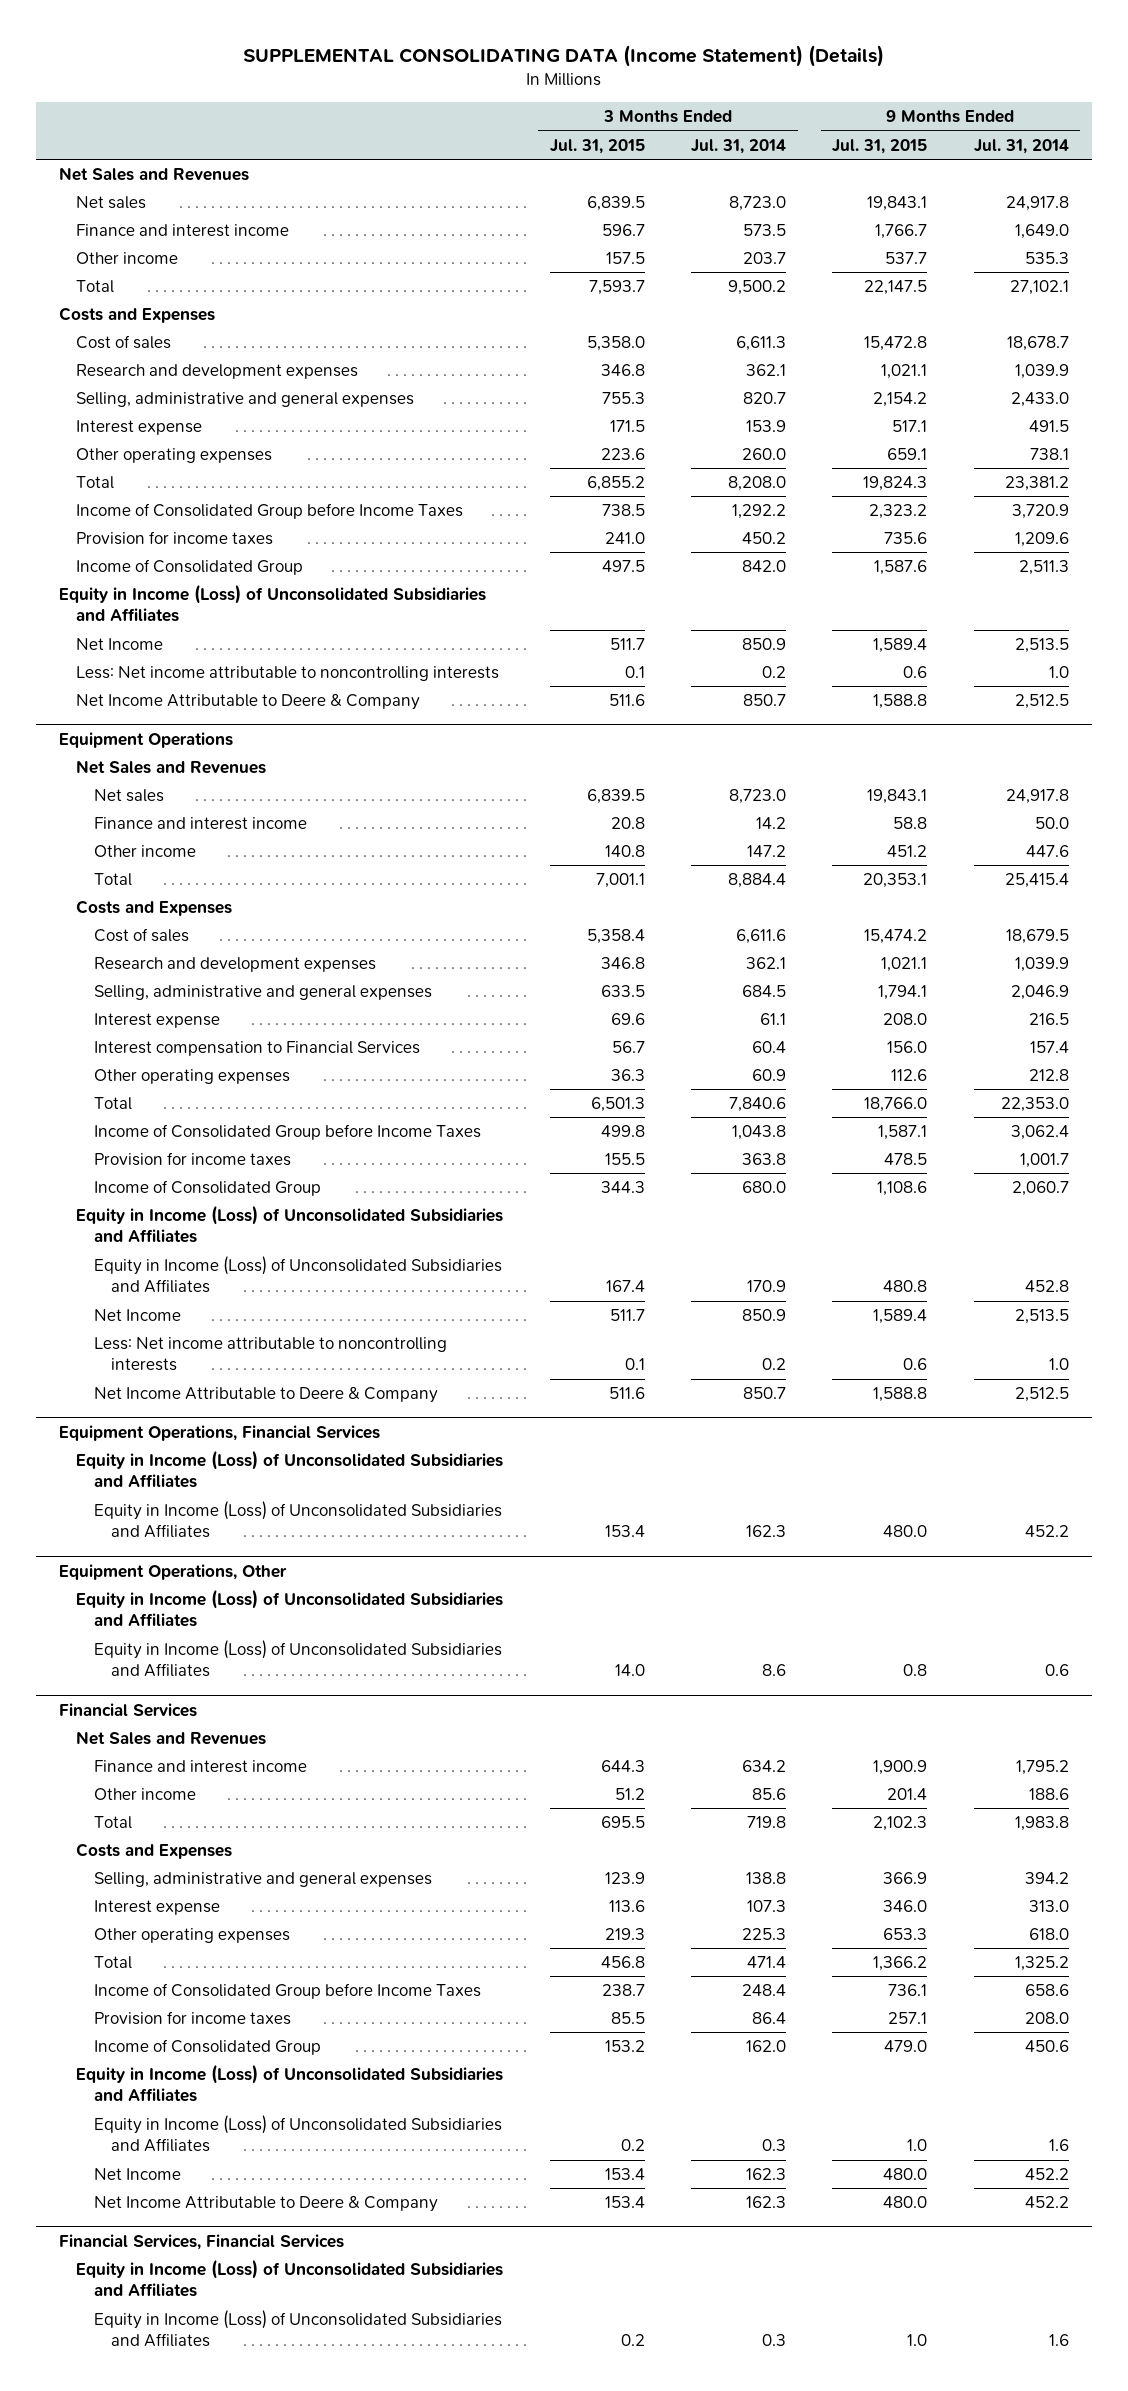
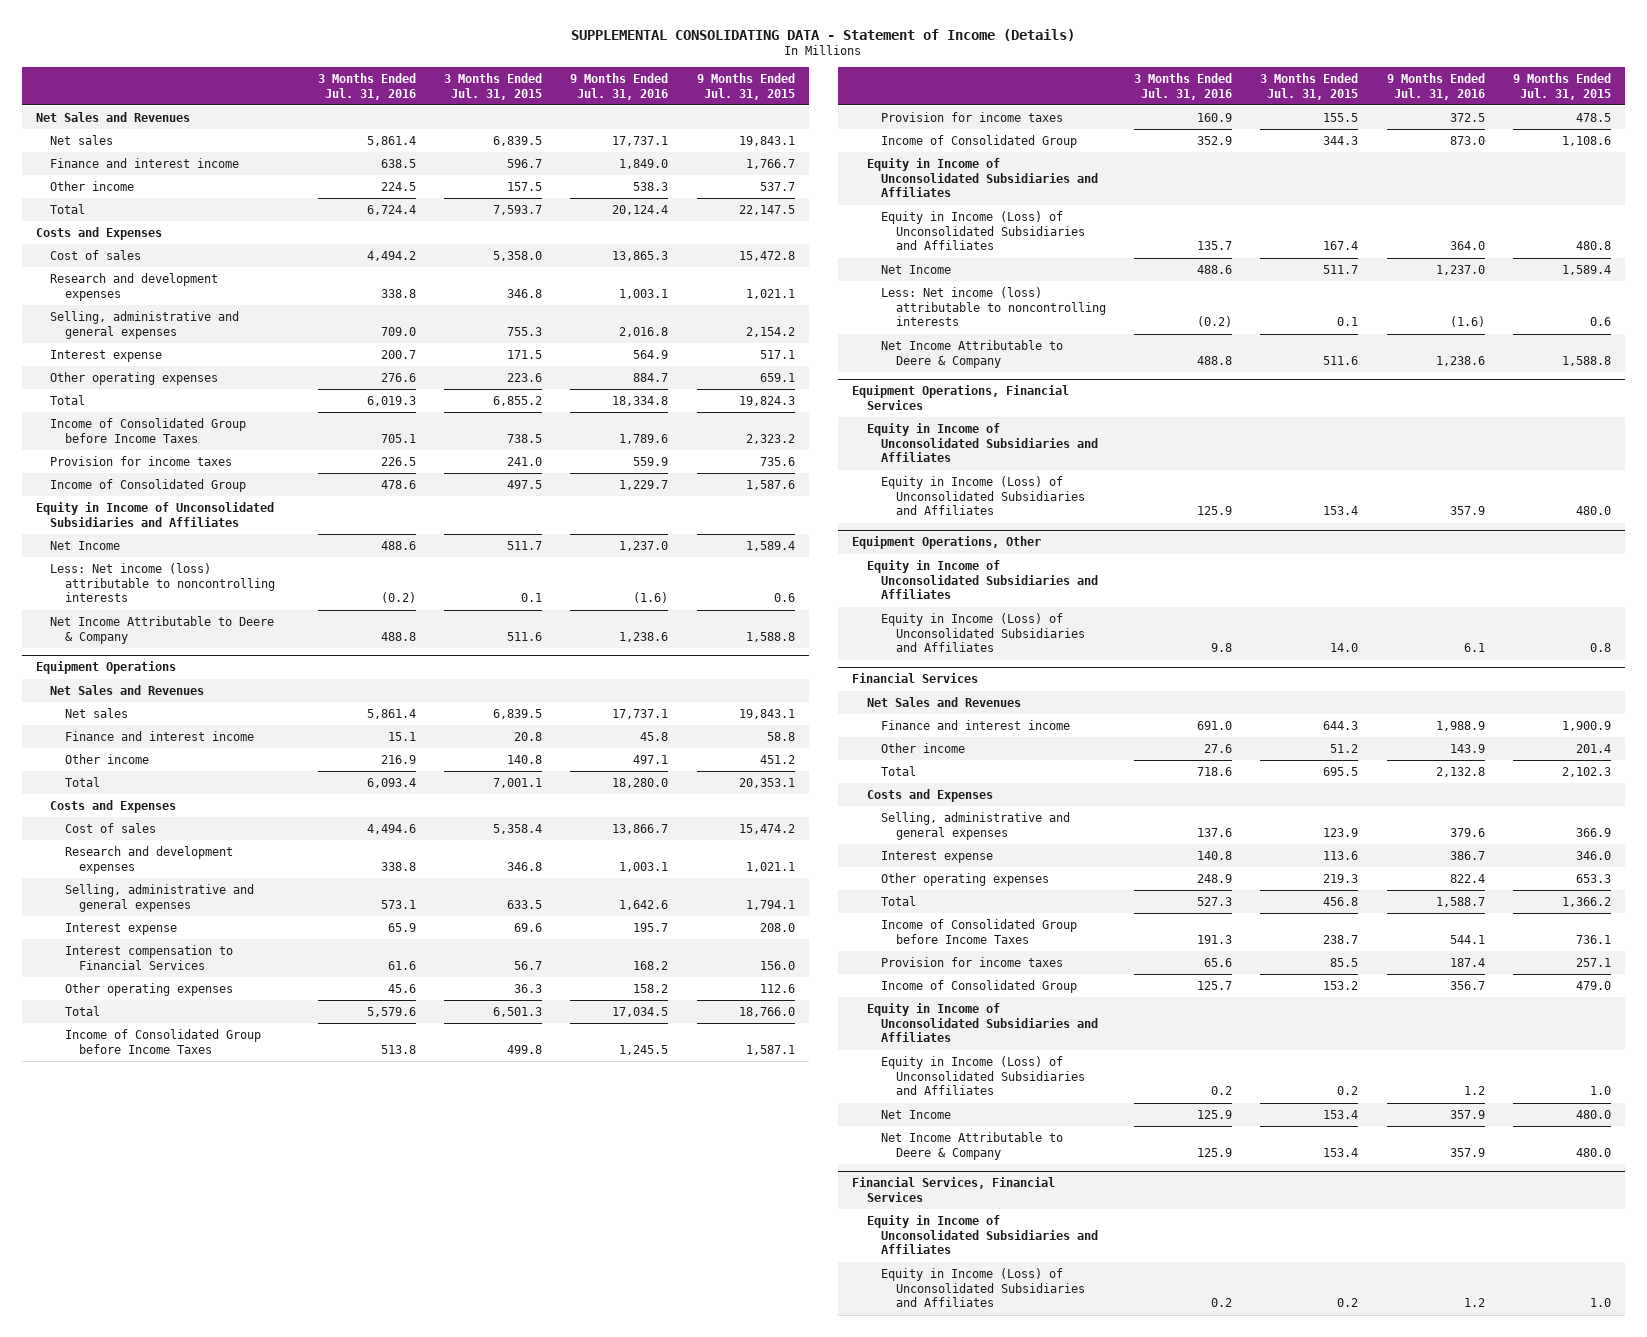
- SUPPLEMENTAL CONSOLIDATING DATA (Income Statement) (Details)
+ SUPPLEMENTAL CONSOLIDATING DATA - Statement of Income (Details)
- | 3 Months Ended Jul. 31, 2015 | 3 Months Ended Jul. 31, 2014 | 9 Months Ended Jul. 31, 2015 | 9 Months Ended Jul. 31, 2014
+ | 3 Months Ended Jul. 31, 2016 | 3 Months Ended Jul. 31, 2015 | 9 Months Ended Jul. 31, 2016 | 9 Months Ended Jul. 31, 2015
- Equity in Income (Loss) of Unconsolidated Subsidiaries and Affiliates
+ Equity in Income of Unconsolidated Subsidiaries and Affiliates
- Less: Net income attributable to noncontrolling interests | 0.1 | 0.2 | 0.6 | 1.0
+ Less: Net income (loss) attributable to noncontrolling interests | (0.2) | 0.1 | (1.6) | 0.6
@ Equipment Operations
- Equity in Income (Loss) of Unconsolidated Subsidiaries and Affiliates
+ Equity in Income of Unconsolidated Subsidiaries and Affiliates
- Less: Net income attributable to noncontrolling interests | 0.1 | 0.2 | 0.6 | 1.0
+ Less: Net income (loss) attributable to noncontrolling interests | (0.2) | 0.1 | (1.6) | 0.6
@ Equipment Operations, Financial Services
- Equity in Income (Loss) of Unconsolidated Subsidiaries and Affiliates
+ Equity in Income of Unconsolidated Subsidiaries and Affiliates
@ Equipment Operations, Other
- Equity in Income (Loss) of Unconsolidated Subsidiaries and Affiliates
+ Equity in Income of Unconsolidated Subsidiaries and Affiliates
@ Financial Services
- Equity in Income (Loss) of Unconsolidated Subsidiaries and Affiliates
+ Equity in Income of Unconsolidated Subsidiaries and Affiliates
@ Financial Services, Financial Services
- Equity in Income (Loss) of Unconsolidated Subsidiaries and Affiliates
+ Equity in Income of Unconsolidated Subsidiaries and Affiliates

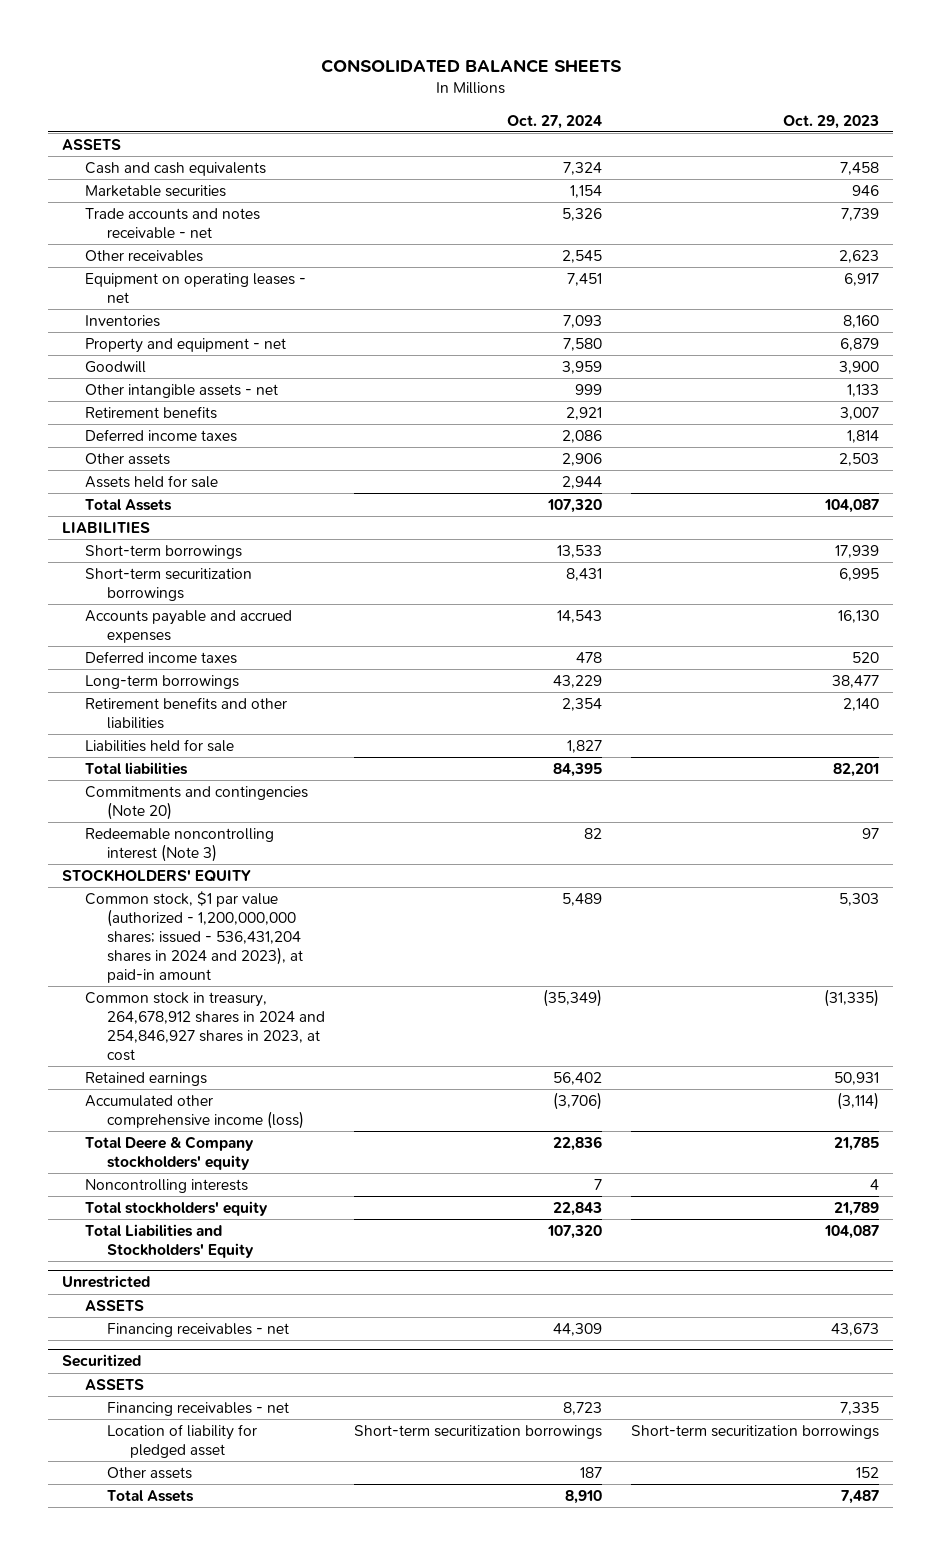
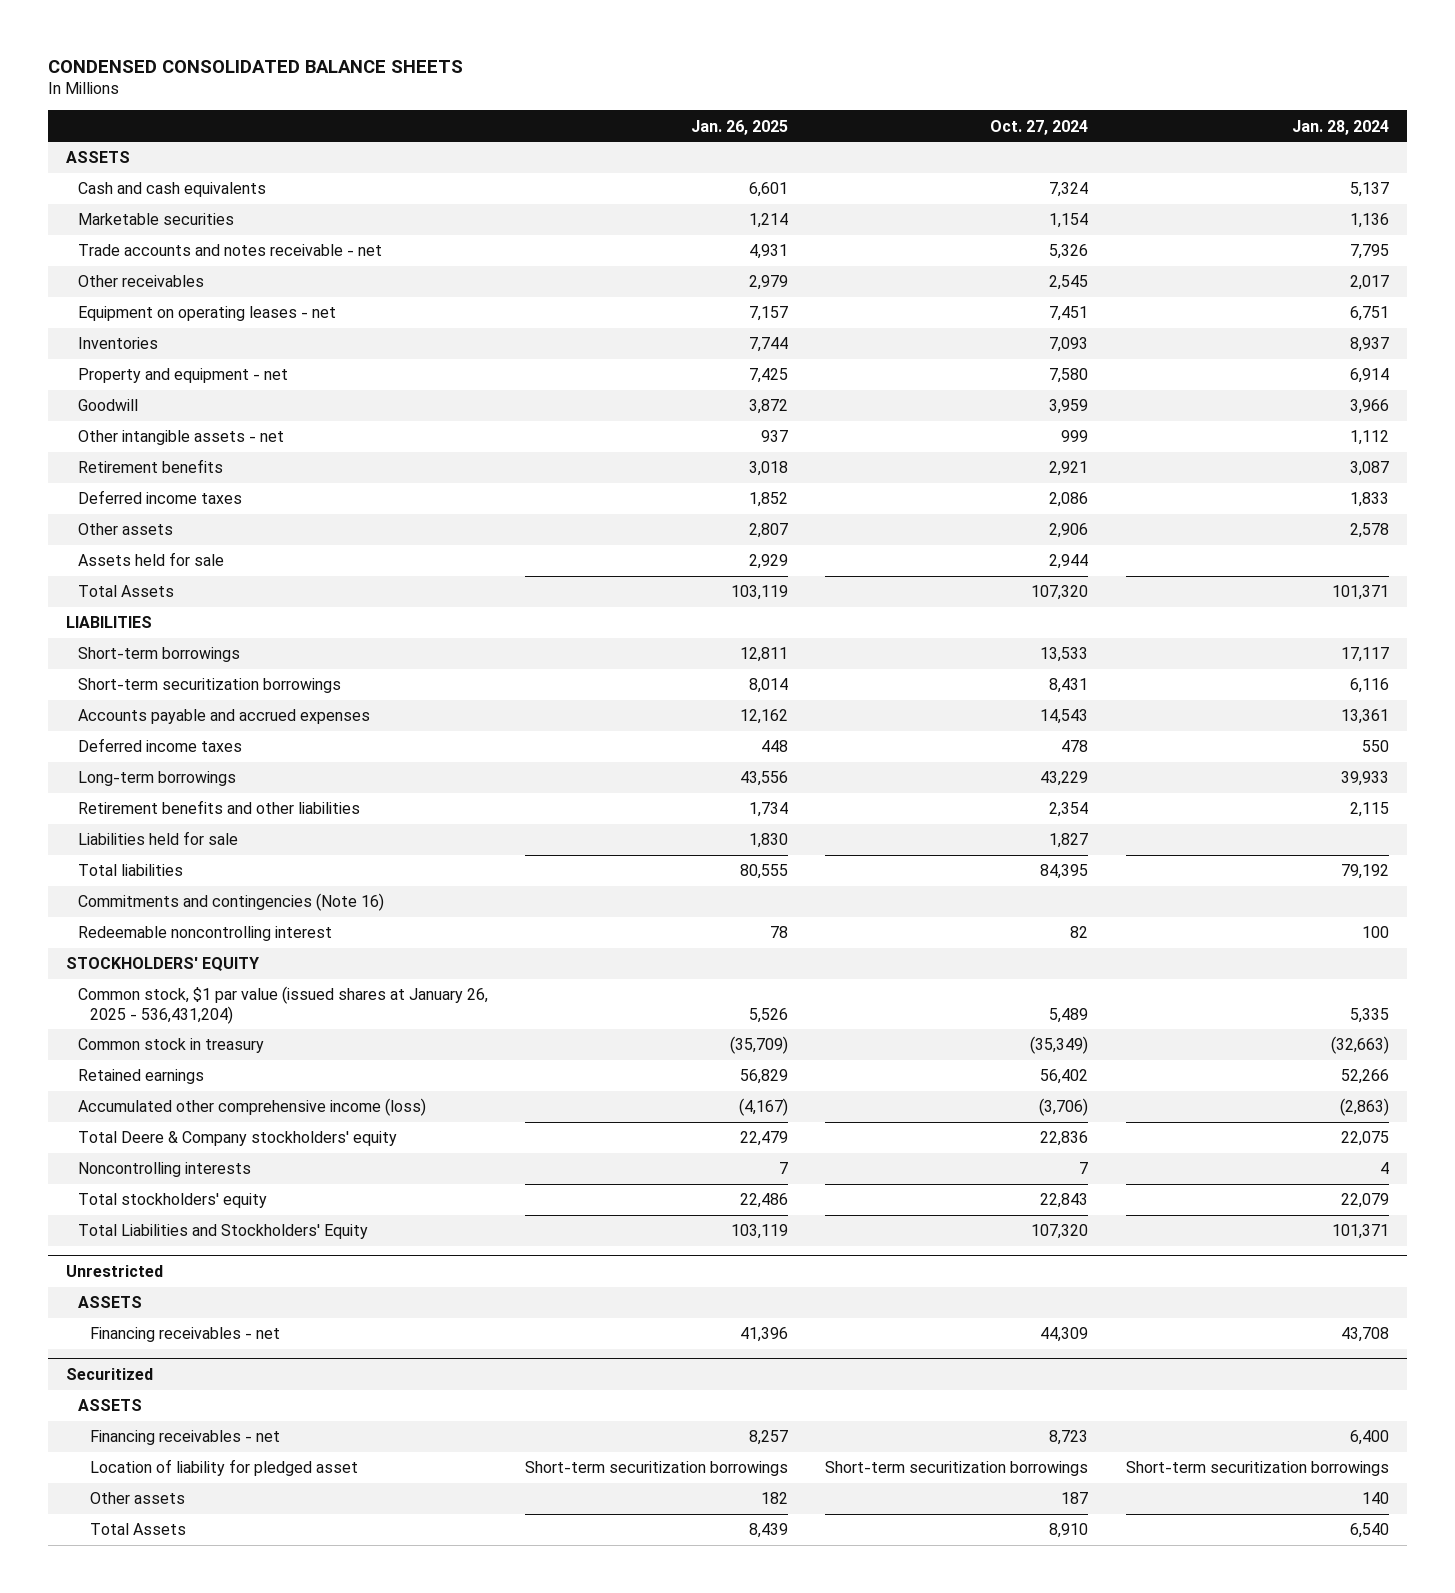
- CONSOLIDATED BALANCE SHEETS
+ CONDENSED CONSOLIDATED BALANCE SHEETS
- | Oct. 27, 2024 | Oct. 29, 2023
+ | Jan. 26, 2025 | Oct. 27, 2024 | Jan. 28, 2024
- Commitments and contingencies (Note 20)
- Redeemable noncontrolling interest (Note 3) | 82 | 97
+ Commitments and contingencies (Note 16)
+ Redeemable noncontrolling interest | 78 | 82 | 100
- Common stock, $1 par value (authorized - 1,200,000,000 shares; issued - 536,431,204 shares in 2024 and 2023), at paid-in amount | 5,489 | 5,303
- Common stock in treasury, 264,678,912 shares in 2024 and 254,846,927 shares in 2023, at cost | (35,349) | (31,335)
+ Common stock, $1 par value (issued shares at January 26, 2025 - 536,431,204) | 5,526 | 5,489 | 5,335
+ Common stock in treasury | (35,709) | (35,349) | (32,663)

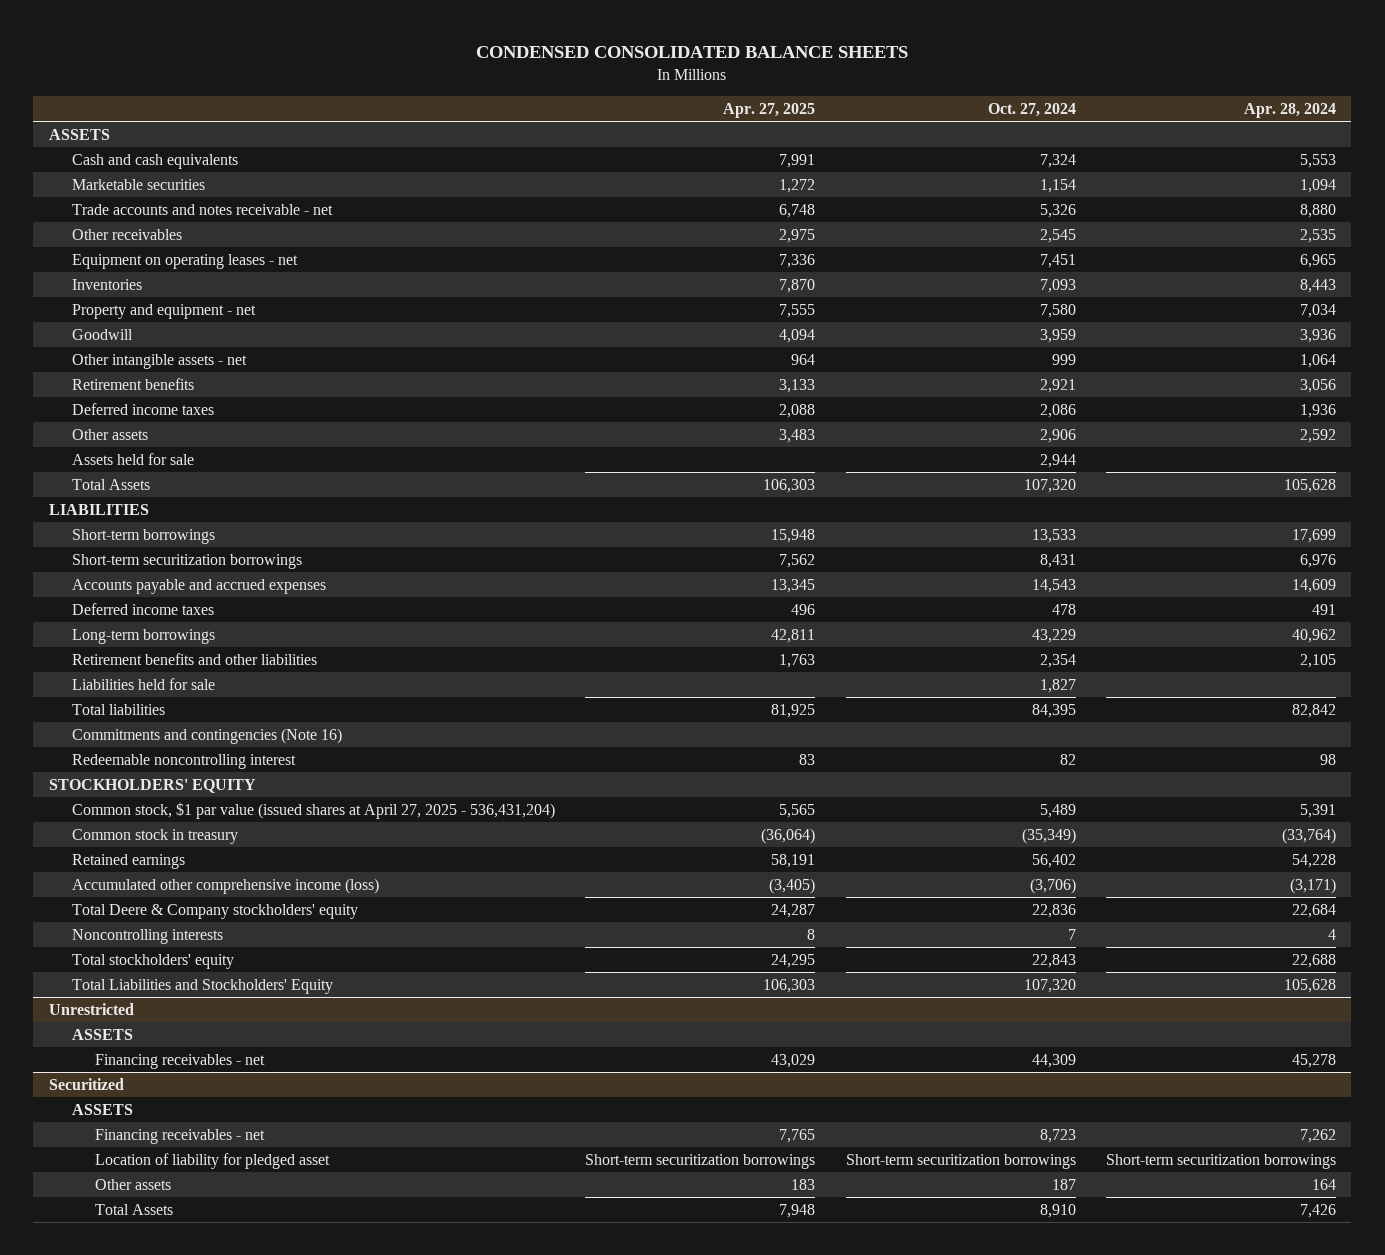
- | Jan. 26, 2025 | Oct. 27, 2024 | Jan. 28, 2024
+ | Apr. 27, 2025 | Oct. 27, 2024 | Apr. 28, 2024
- Common stock, $1 par value (issued shares at January 26, 2025 - 536,431,204) | 5,526 | 5,489 | 5,335
+ Common stock, $1 par value (issued shares at April 27, 2025 - 536,431,204) | 5,565 | 5,489 | 5,391

